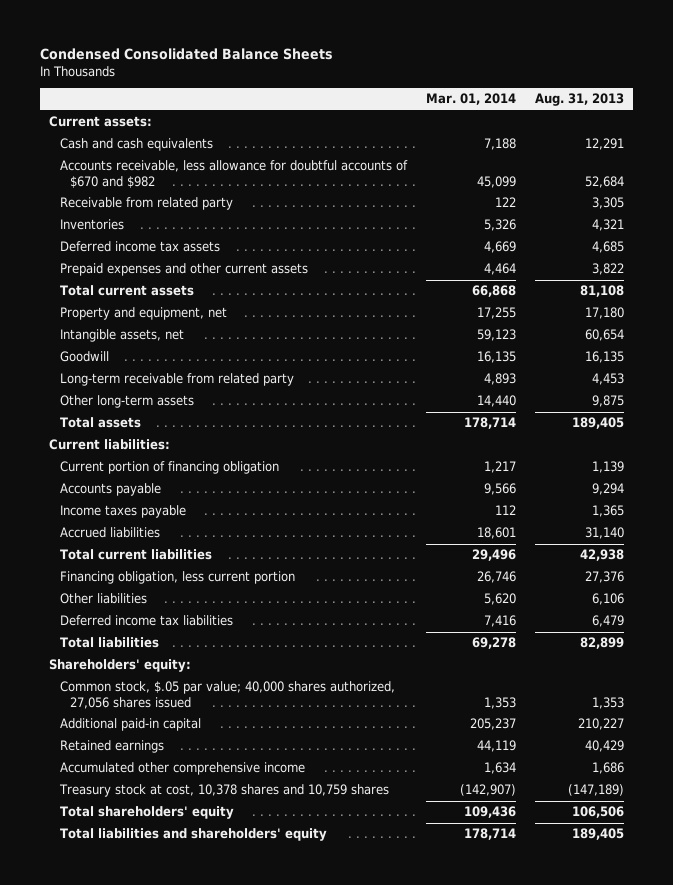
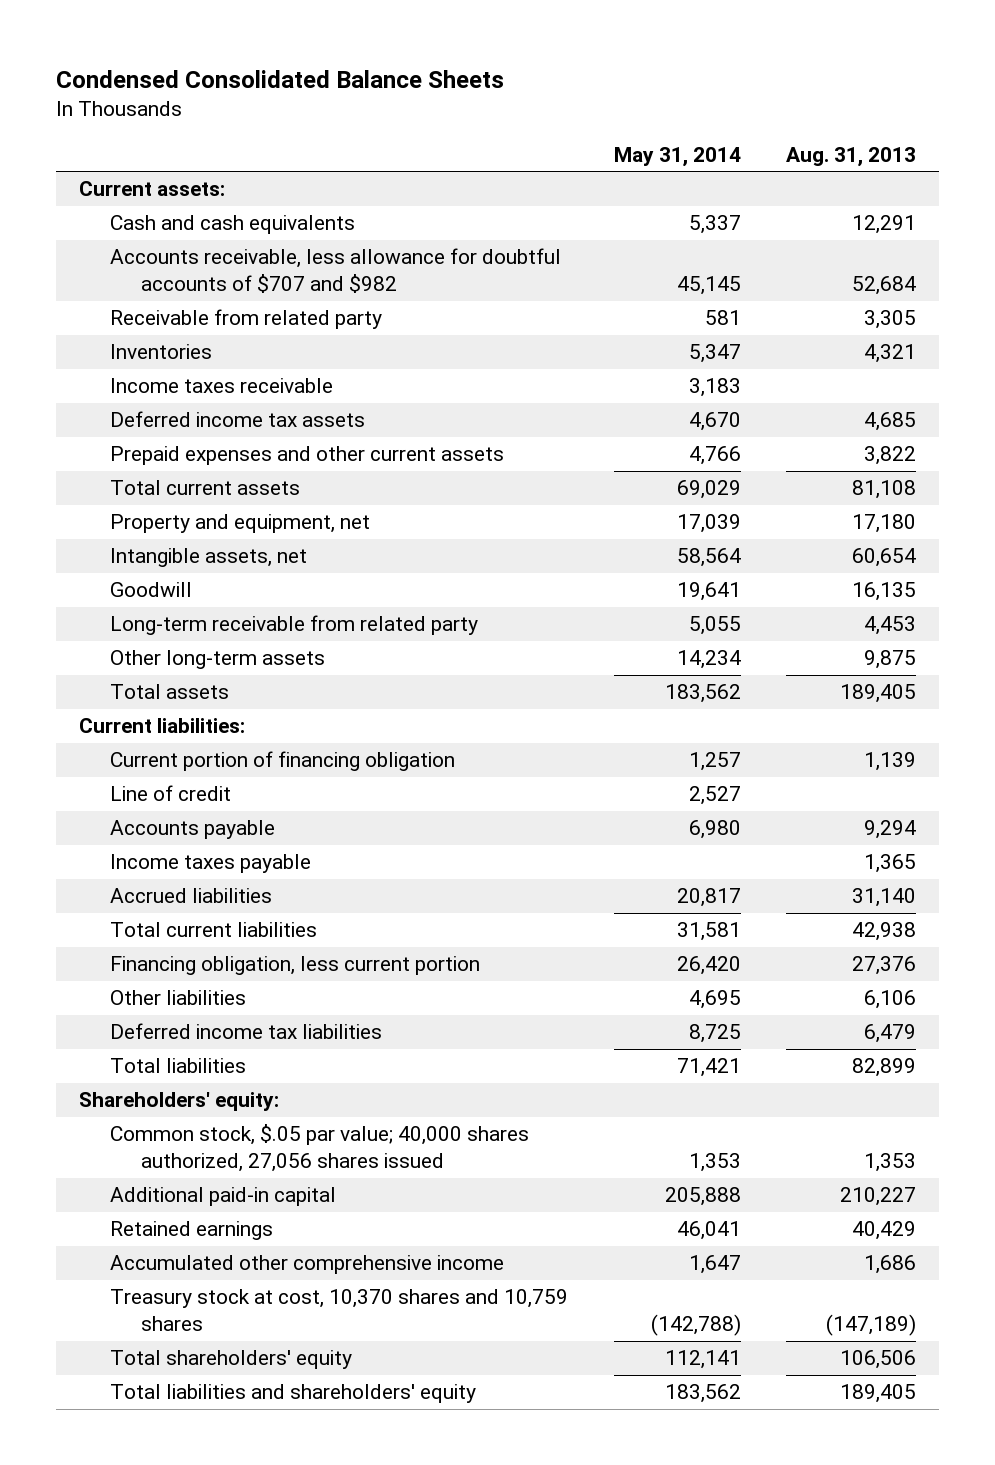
- | Mar. 01, 2014 | Aug. 31, 2013
+ | May 31, 2014 | Aug. 31, 2013
- Accounts receivable, less allowance for doubtful accounts of $670 and $982 | 45,099 | 52,684
+ Accounts receivable, less allowance for doubtful accounts of $707 and $982 | 45,145 | 52,684
+ Income taxes receivable | 3,183 |
+ Line of credit | 2,527 |
- Treasury stock at cost, 10,378 shares and 10,759 shares | (142,907) | (147,189)
+ Treasury stock at cost, 10,370 shares and 10,759 shares | (142,788) | (147,189)

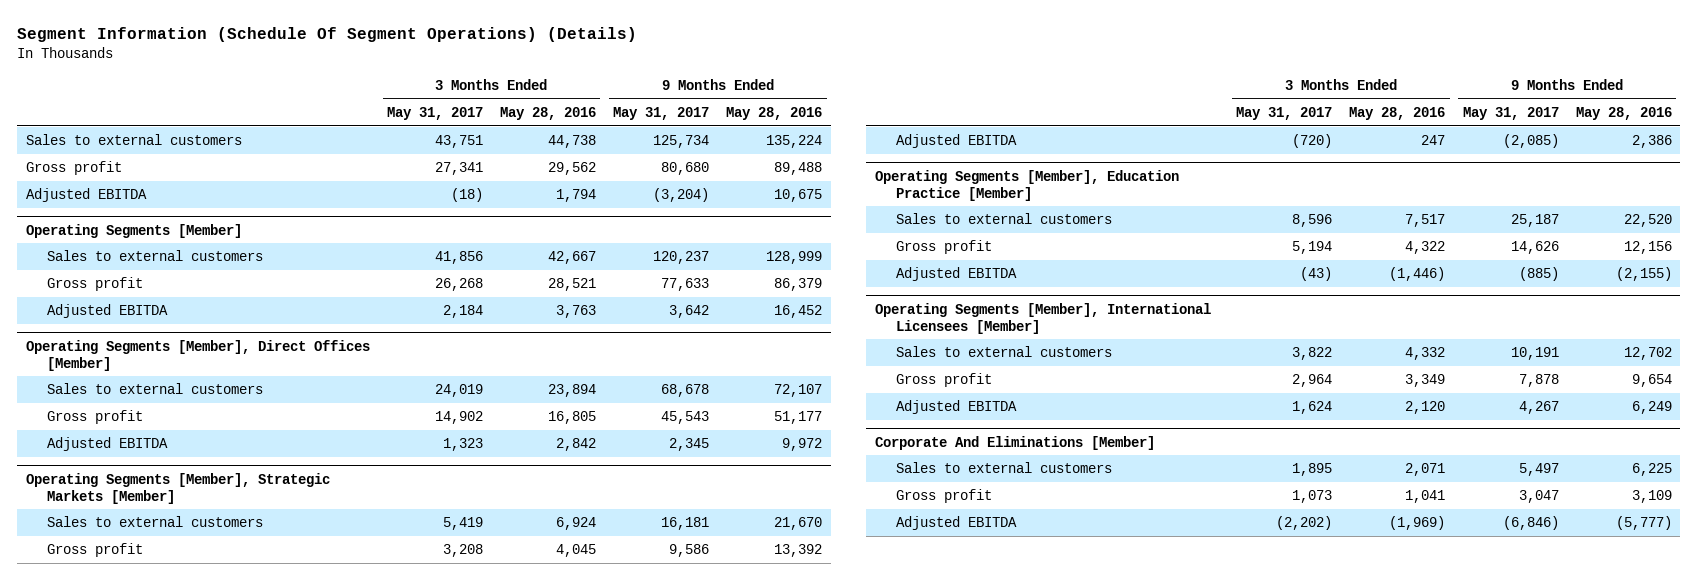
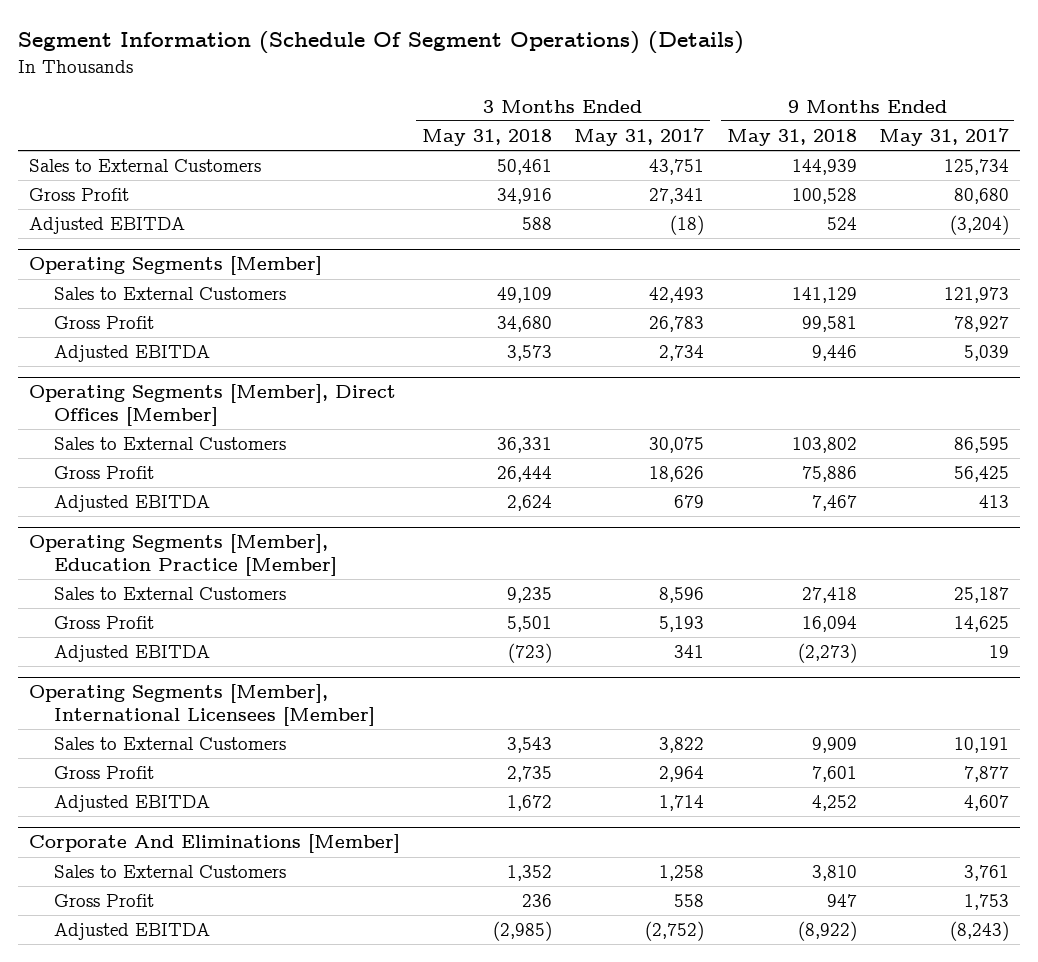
- | 3 Months Ended May 31, 2017 | 3 Months Ended May 28, 2016 | 9 Months Ended May 31, 2017 | 9 Months Ended May 28, 2016
+ | 3 Months Ended May 31, 2018 | 3 Months Ended May 31, 2017 | 9 Months Ended May 31, 2018 | 9 Months Ended May 31, 2017
- Sales to external customers | 43,751 | 44,738 | 125,734 | 135,224
- Gross profit | 27,341 | 29,562 | 80,680 | 89,488
+ Sales to External Customers | 50,461 | 43,751 | 144,939 | 125,734
+ Gross Profit | 34,916 | 27,341 | 100,528 | 80,680
@ Operating Segments [Member]
- Sales to external customers | 41,856 | 42,667 | 120,237 | 128,999
- Gross profit | 26,268 | 28,521 | 77,633 | 86,379
- Adjusted EBITDA | 2,184 | 3,763 | 3,642 | 16,452
+ Sales to External Customers | 49,109 | 42,493 | 141,129 | 121,973
+ Gross Profit | 34,680 | 26,783 | 99,581 | 78,927
+ Adjusted EBITDA | 3,573 | 2,734 | 9,446 | 5,039
@ Operating Segments [Member], Direct Offices [Member]
- Sales to external customers | 24,019 | 23,894 | 68,678 | 72,107
- Gross profit | 14,902 | 16,805 | 45,543 | 51,177
- Adjusted EBITDA | 1,323 | 2,842 | 2,345 | 9,972
- Operating Segments [Member], Strategic Markets [Member]
- Sales to external customers | 5,419 | 6,924 | 16,181 | 21,670
- Gross profit | 3,208 | 4,045 | 9,586 | 13,392
- Adjusted EBITDA | (720) | 247 | (2,085) | 2,386
@ Operating Segments [Member], Direct Offices [Member]
+ Sales to External Customers | 36,331 | 30,075 | 103,802 | 86,595
+ Gross Profit | 26,444 | 18,626 | 75,886 | 56,425
+ Adjusted EBITDA | 2,624 | 679 | 7,467 | 413
@ Operating Segments [Member], Education Practice [Member]
- Sales to external customers | 8,596 | 7,517 | 25,187 | 22,520
- Gross profit | 5,194 | 4,322 | 14,626 | 12,156
- Adjusted EBITDA | (43) | (1,446) | (885) | (2,155)
+ Sales to External Customers | 9,235 | 8,596 | 27,418 | 25,187
+ Gross Profit | 5,501 | 5,193 | 16,094 | 14,625
+ Adjusted EBITDA | (723) | 341 | (2,273) | 19
@ Operating Segments [Member], International Licensees [Member]
- Sales to external customers | 3,822 | 4,332 | 10,191 | 12,702
- Gross profit | 2,964 | 3,349 | 7,878 | 9,654
- Adjusted EBITDA | 1,624 | 2,120 | 4,267 | 6,249
+ Sales to External Customers | 3,543 | 3,822 | 9,909 | 10,191
+ Gross Profit | 2,735 | 2,964 | 7,601 | 7,877
+ Adjusted EBITDA | 1,672 | 1,714 | 4,252 | 4,607
@ Corporate And Eliminations [Member]
- Sales to external customers | 1,895 | 2,071 | 5,497 | 6,225
- Gross profit | 1,073 | 1,041 | 3,047 | 3,109
- Adjusted EBITDA | (2,202) | (1,969) | (6,846) | (5,777)
+ Sales to External Customers | 1,352 | 1,258 | 3,810 | 3,761
+ Gross Profit | 236 | 558 | 947 | 1,753
+ Adjusted EBITDA | (2,985) | (2,752) | (8,922) | (8,243)

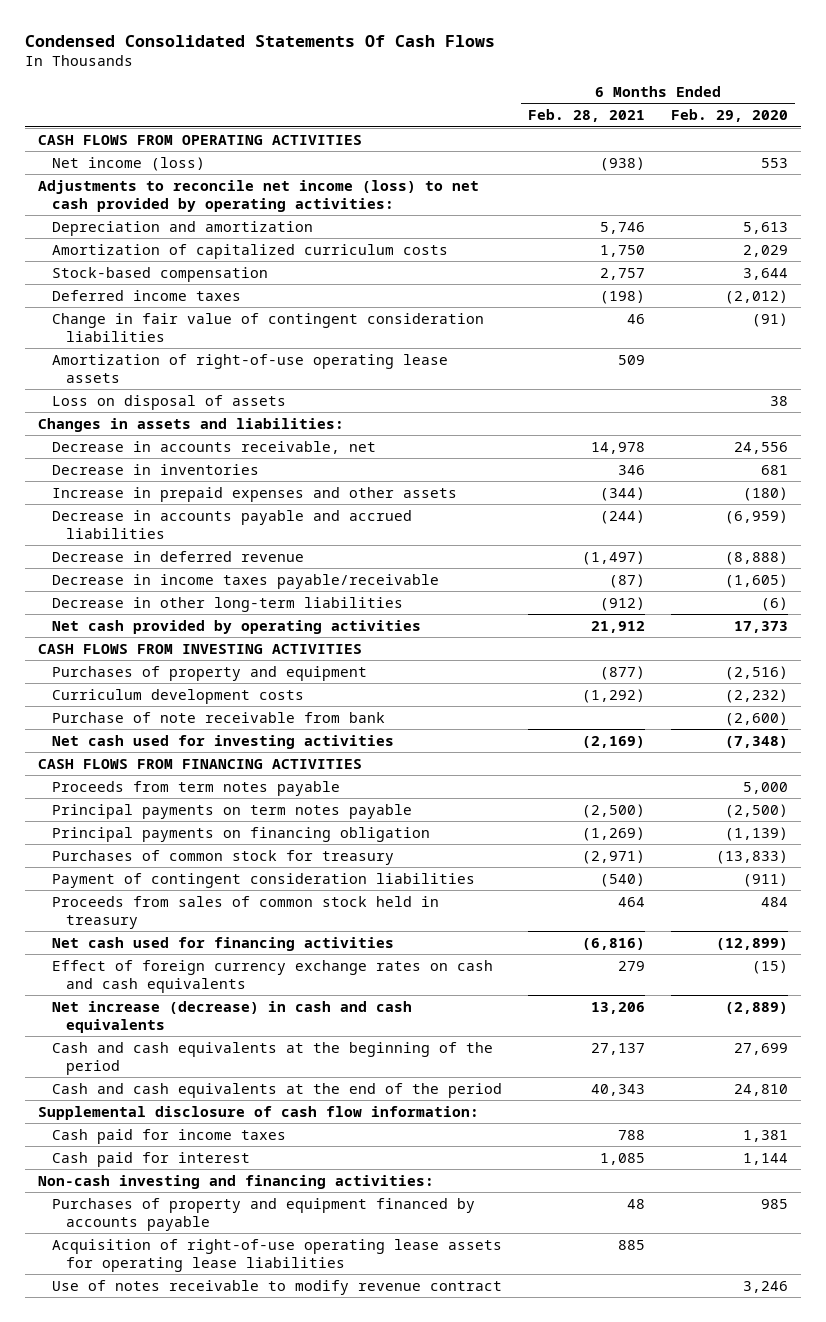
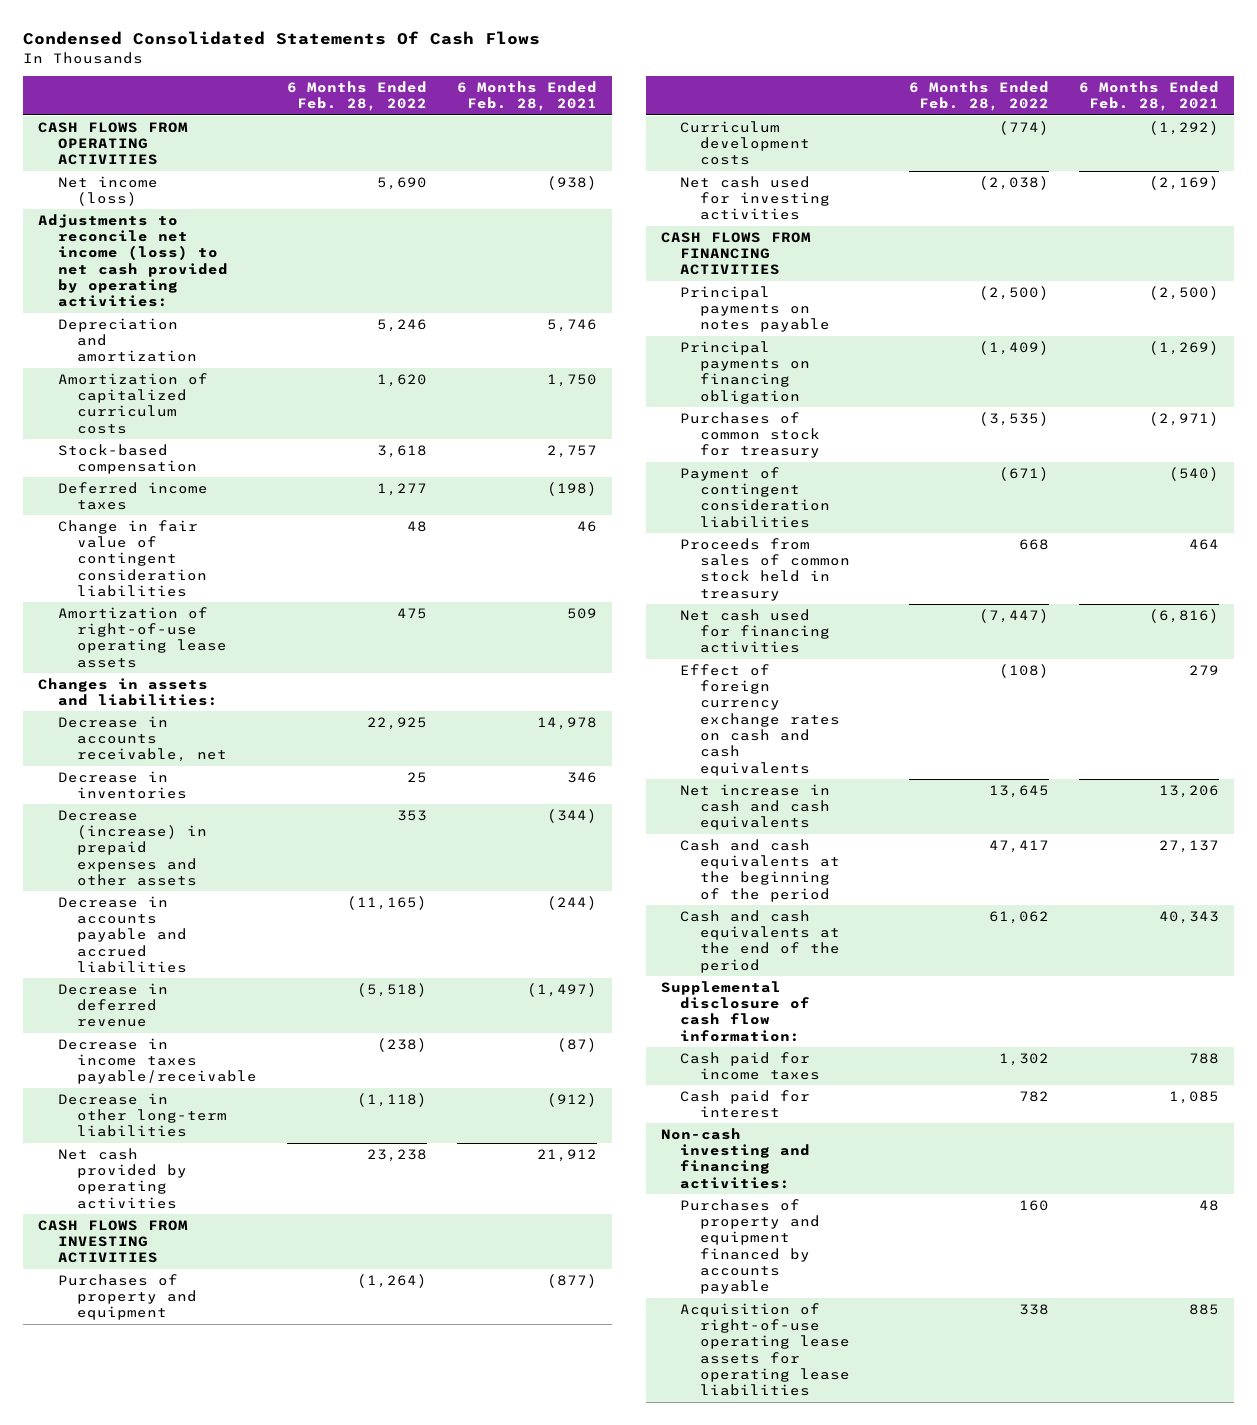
- | 6 Months Ended Feb. 28, 2021 | 6 Months Ended Feb. 29, 2020
+ | 6 Months Ended Feb. 28, 2022 | 6 Months Ended Feb. 28, 2021
- Loss on disposal of assets | | 38
- Increase in prepaid expenses and other assets | (344) | (180)
+ Decrease (increase) in prepaid expenses and other assets | 353 | (344)
- Purchase of note receivable from bank | | (2,600)
- Proceeds from term notes payable | | 5,000
- Principal payments on term notes payable | (2,500) | (2,500)
+ Principal payments on notes payable | (2,500) | (2,500)
- Net increase (decrease) in cash and cash equivalents | 13,206 | (2,889)
+ Net increase in cash and cash equivalents | 13,645 | 13,206
- Use of notes receivable to modify revenue contract | | 3,246

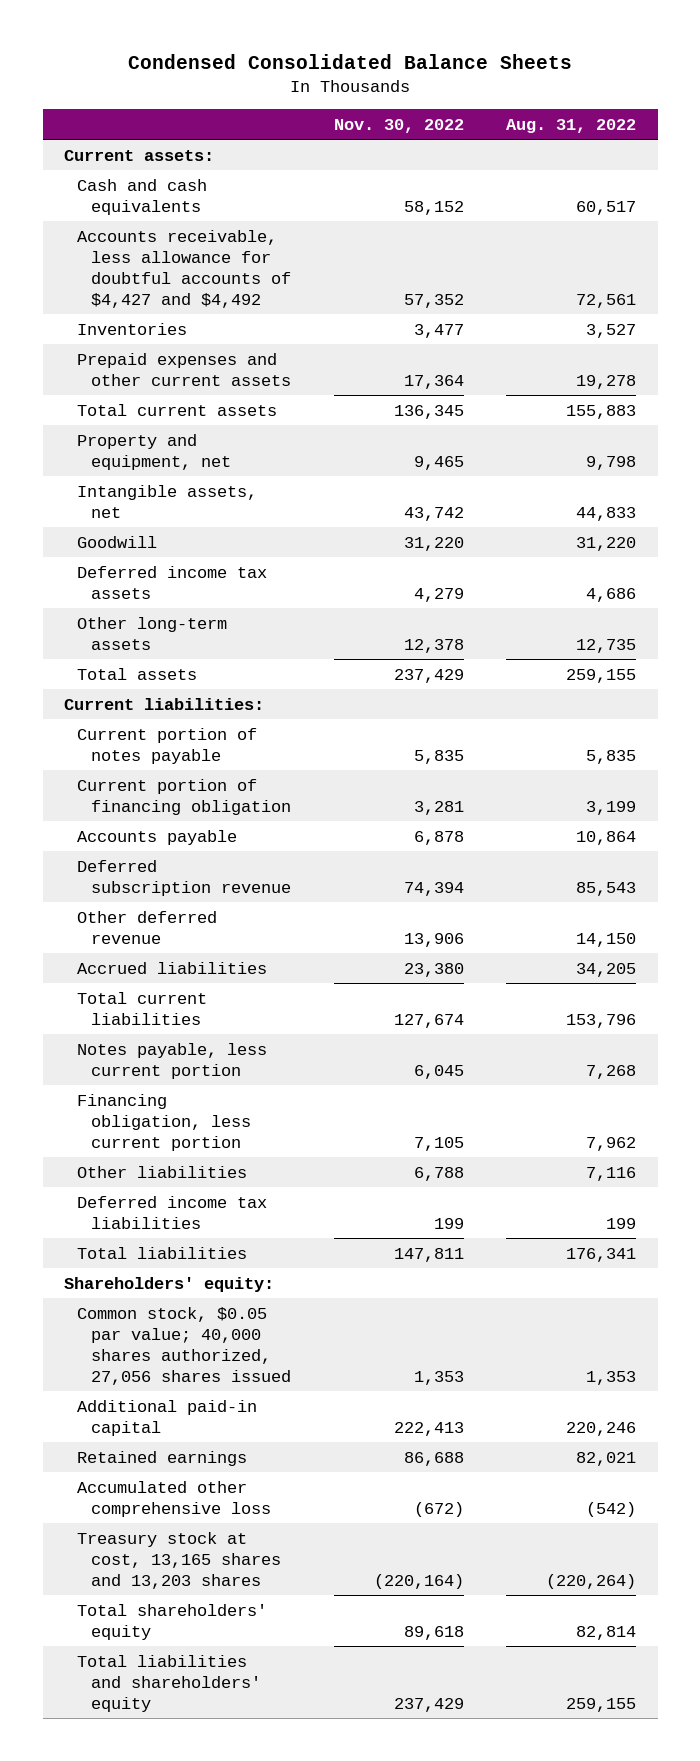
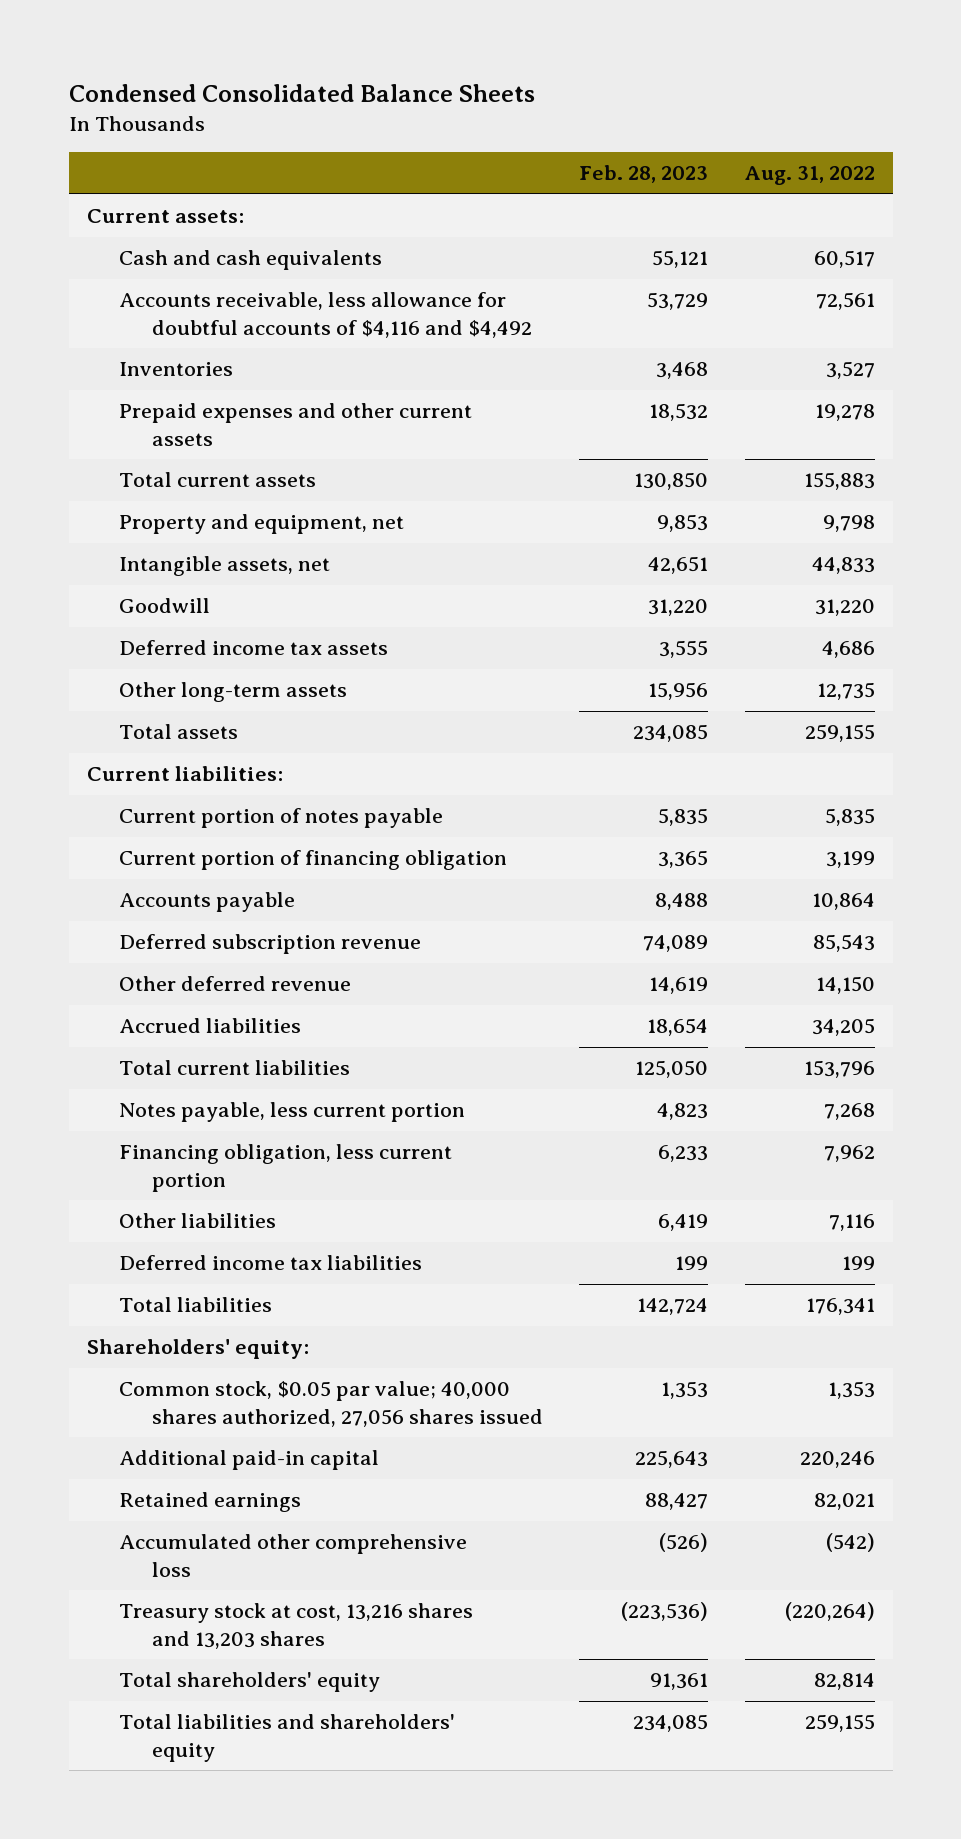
- | Nov. 30, 2022 | Aug. 31, 2022
+ | Feb. 28, 2023 | Aug. 31, 2022
- Accounts receivable, less allowance for doubtful accounts of $4,427 and $4,492 | 57,352 | 72,561
+ Accounts receivable, less allowance for doubtful accounts of $4,116 and $4,492 | 53,729 | 72,561
- Treasury stock at cost, 13,165 shares and 13,203 shares | (220,164) | (220,264)
+ Treasury stock at cost, 13,216 shares and 13,203 shares | (223,536) | (220,264)

